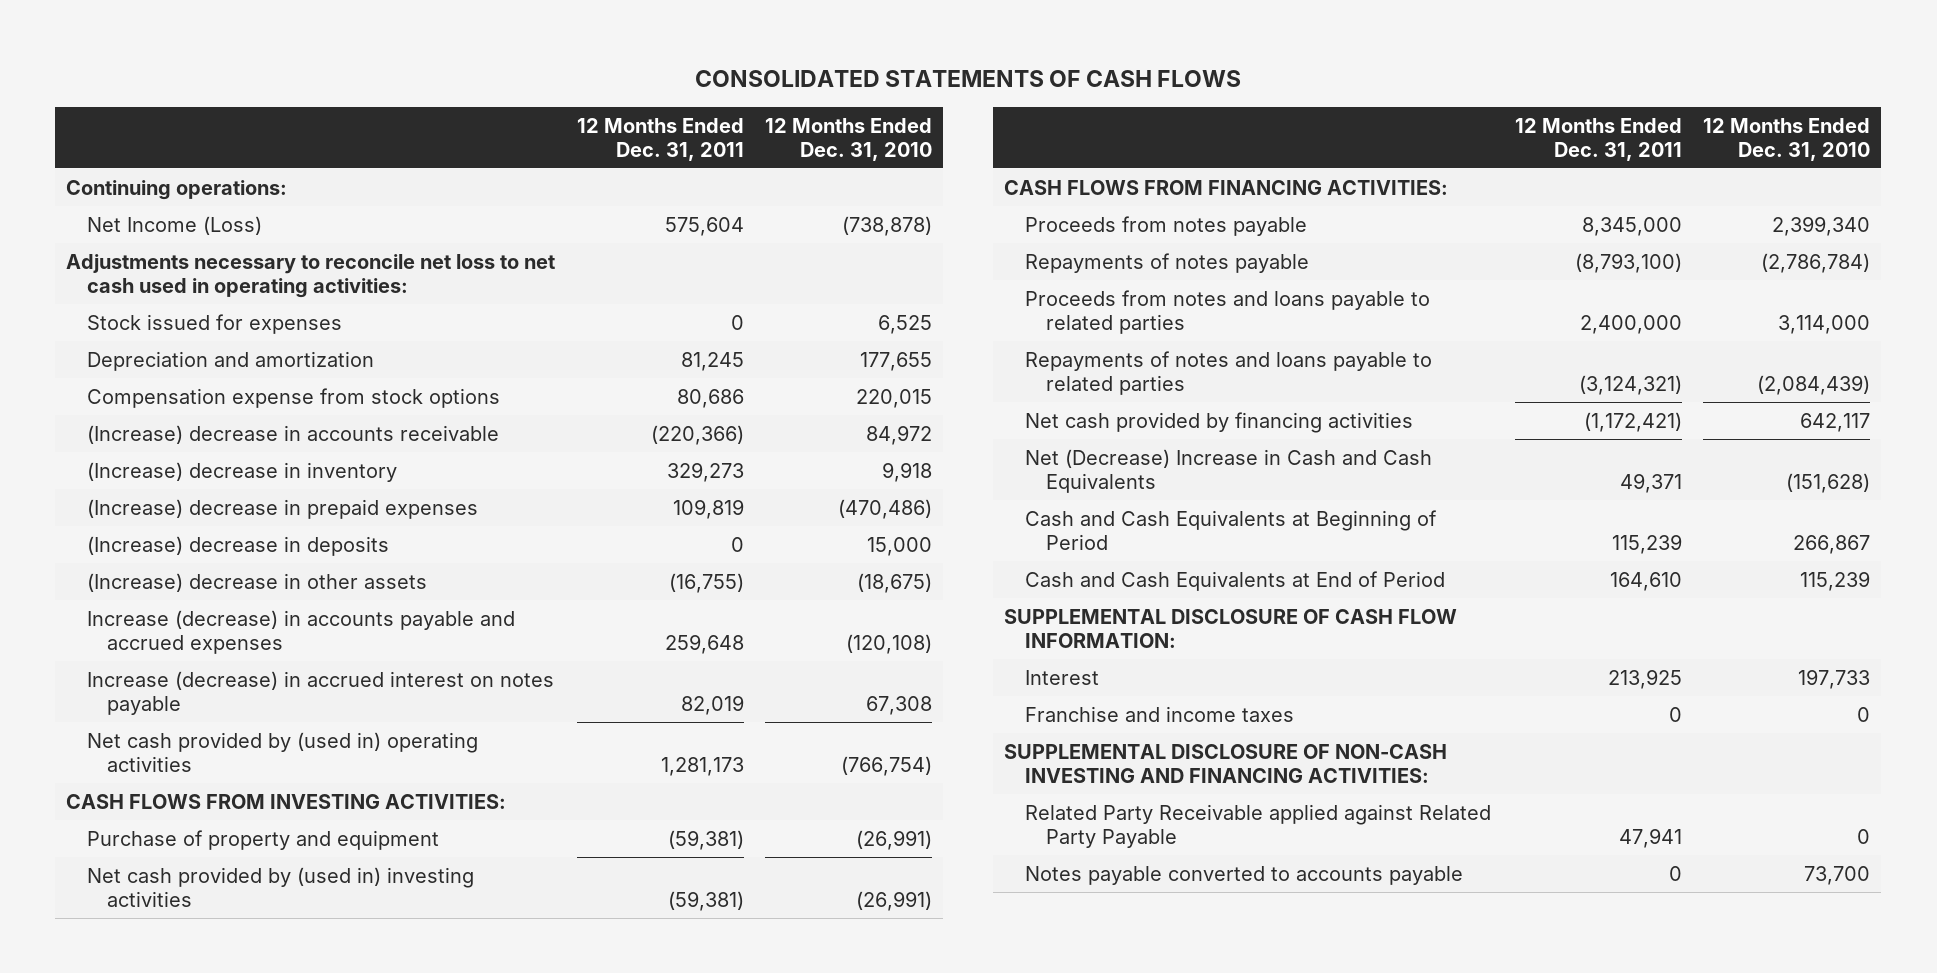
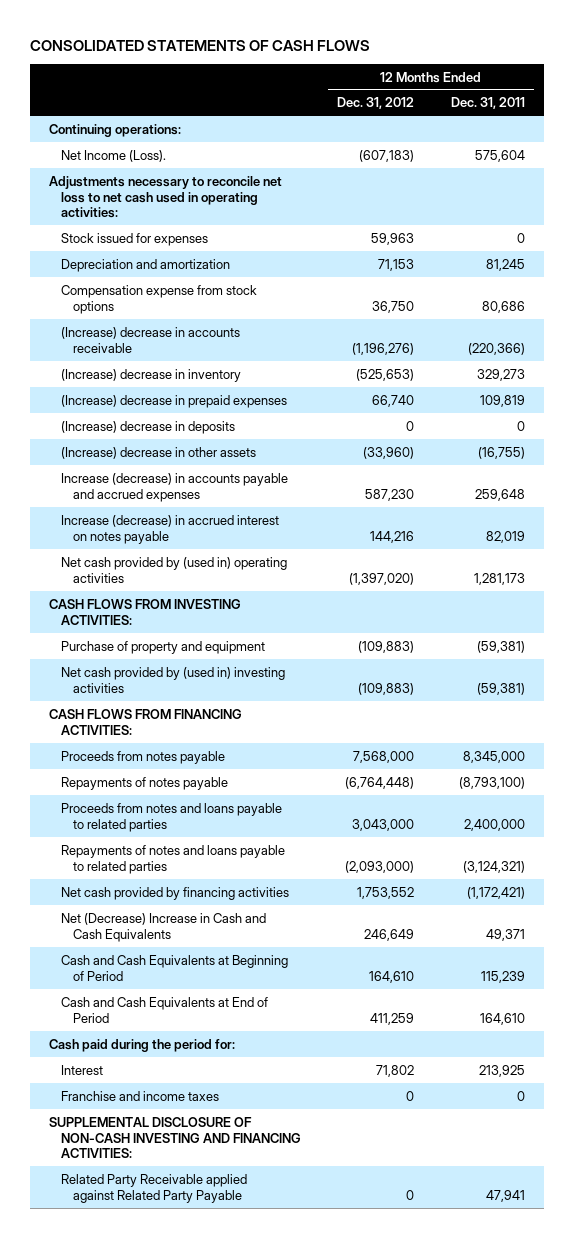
- | 12 Months Ended Dec. 31, 2011 | 12 Months Ended Dec. 31, 2010
+ | 12 Months Ended Dec. 31, 2012 | 12 Months Ended Dec. 31, 2011
- Net Income (Loss) | 575,604 | (738,878)
+ Net Income (Loss). | (607,183) | 575,604
- SUPPLEMENTAL DISCLOSURE OF CASH FLOW INFORMATION:
+ Cash paid during the period for:
- Notes payable converted to accounts payable | 0 | 73,700

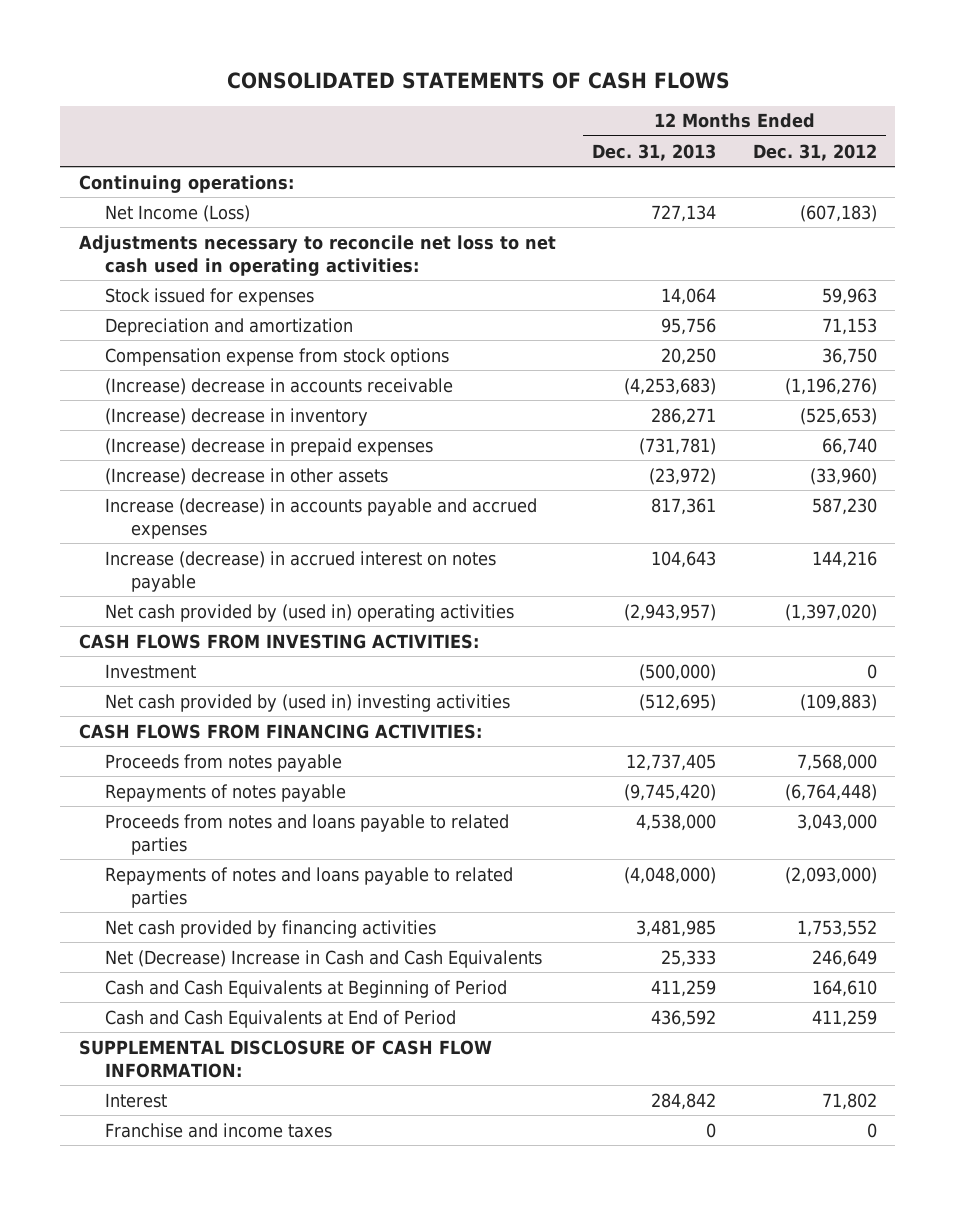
- | 12 Months Ended Dec. 31, 2012 | 12 Months Ended Dec. 31, 2011
+ | 12 Months Ended Dec. 31, 2013 | 12 Months Ended Dec. 31, 2012
- Net Income (Loss). | (607,183) | 575,604
+ Net Income (Loss) | 727,134 | (607,183)
- (Increase) decrease in deposits | 0 | 0
- Purchase of property and equipment | (109,883) | (59,381)
+ Investment | (500,000) | 0
- Cash paid during the period for:
+ SUPPLEMENTAL DISCLOSURE OF CASH FLOW INFORMATION:
- SUPPLEMENTAL DISCLOSURE OF NON-CASH INVESTING AND FINANCING ACTIVITIES:
- Related Party Receivable applied against Related Party Payable | 0 | 47,941

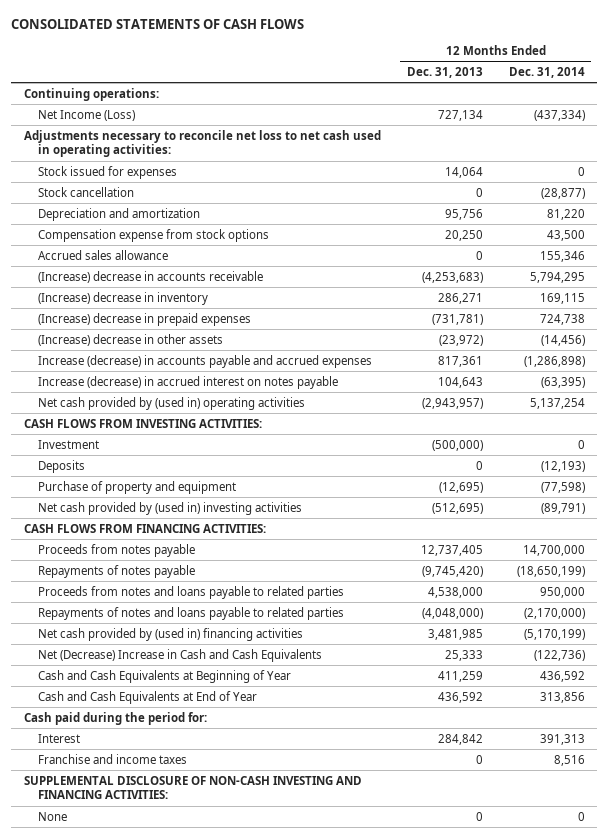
- | 12 Months Ended Dec. 31, 2013 | 12 Months Ended Dec. 31, 2012
+ | 12 Months Ended Dec. 31, 2013 | 12 Months Ended Dec. 31, 2014
+ Stock cancellation | 0 | (28,877)
+ Accrued sales allowance | 0 | 155,346
+ Deposits | 0 | (12,193)
+ Purchase of property and equipment | (12,695) | (77,598)
- Net cash provided by financing activities | 3,481,985 | 1,753,552
+ Net cash provided by (used in) financing activities | 3,481,985 | (5,170,199)
- Cash and Cash Equivalents at Beginning of Period | 411,259 | 164,610
- Cash and Cash Equivalents at End of Period | 436,592 | 411,259
- SUPPLEMENTAL DISCLOSURE OF CASH FLOW INFORMATION:
+ Cash and Cash Equivalents at Beginning of Year | 411,259 | 436,592
+ Cash and Cash Equivalents at End of Year | 436,592 | 313,856
+ Cash paid during the period for:
+ SUPPLEMENTAL DISCLOSURE OF NON-CASH INVESTING AND FINANCING ACTIVITIES:
+ None | 0 | 0

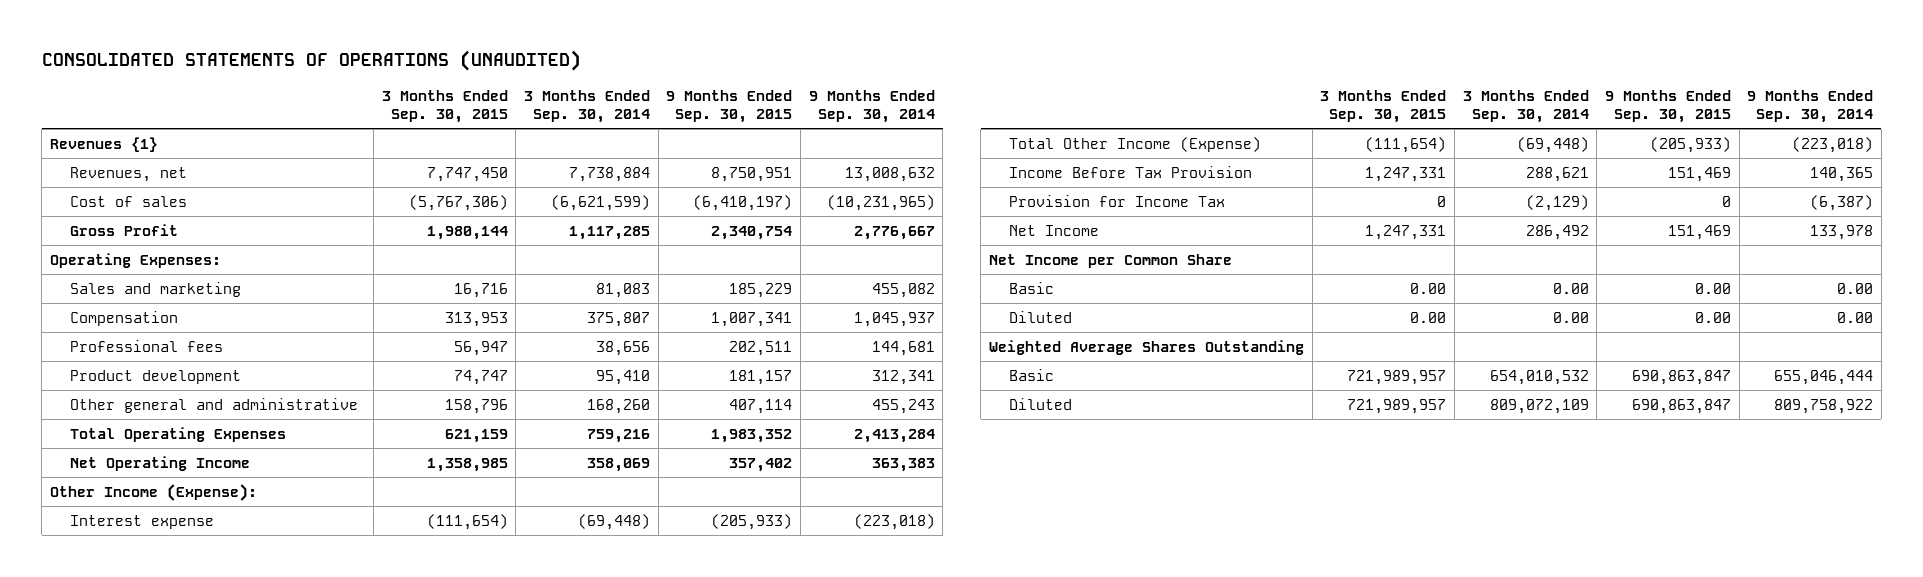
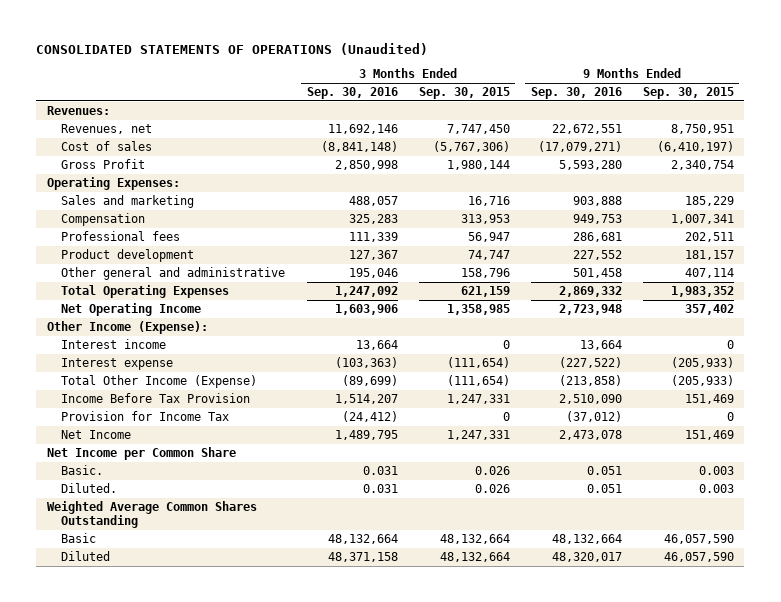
- CONSOLIDATED STATEMENTS OF OPERATIONS (UNAUDITED)
+ CONSOLIDATED STATEMENTS OF OPERATIONS (Unaudited)
- | 3 Months Ended Sep. 30, 2015 | 3 Months Ended Sep. 30, 2014 | 9 Months Ended Sep. 30, 2015 | 9 Months Ended Sep. 30, 2014
+ | 3 Months Ended Sep. 30, 2016 | 3 Months Ended Sep. 30, 2015 | 9 Months Ended Sep. 30, 2016 | 9 Months Ended Sep. 30, 2015
- Revenues {1}
+ Revenues:
+ Interest income | 13,664 | 0 | 13,664 | 0
- Basic | 0.00 | 0.00 | 0.00 | 0.00
- Diluted | 0.00 | 0.00 | 0.00 | 0.00
- Weighted Average Shares Outstanding
- Basic | 721,989,957 | 654,010,532 | 690,863,847 | 655,046,444
- Diluted | 721,989,957 | 809,072,109 | 690,863,847 | 809,758,922
+ Basic. | 0.031 | 0.026 | 0.051 | 0.003
+ Diluted. | 0.031 | 0.026 | 0.051 | 0.003
+ Weighted Average Common Shares Outstanding
+ Basic | 48,132,664 | 48,132,664 | 48,132,664 | 46,057,590
+ Diluted | 48,371,158 | 48,132,664 | 48,320,017 | 46,057,590

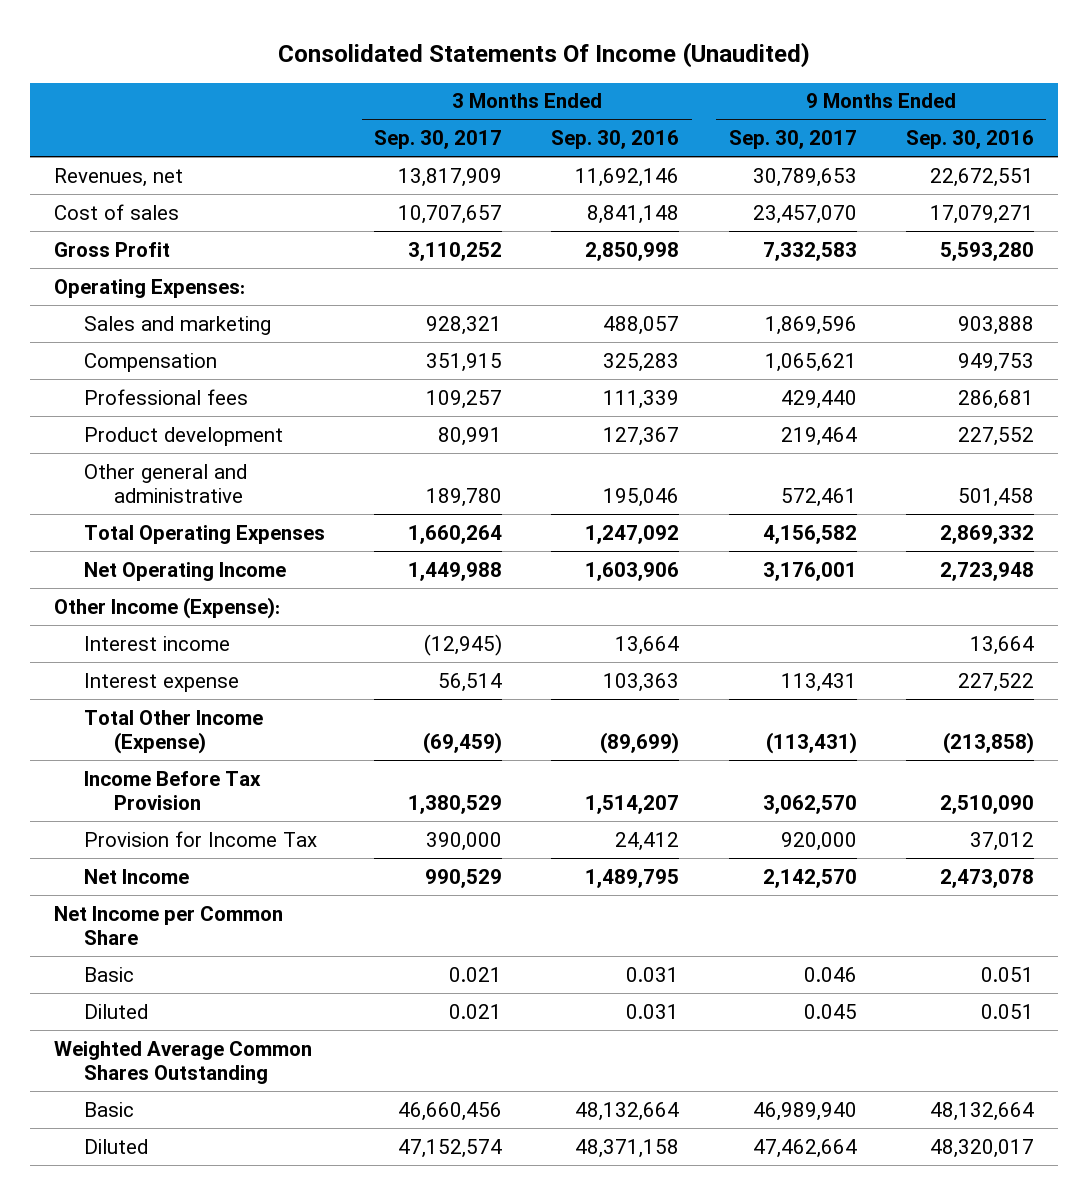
- CONSOLIDATED STATEMENTS OF OPERATIONS (Unaudited)
+ Consolidated Statements Of Income (Unaudited)
- | 3 Months Ended Sep. 30, 2016 | 3 Months Ended Sep. 30, 2015 | 9 Months Ended Sep. 30, 2016 | 9 Months Ended Sep. 30, 2015
+ | 3 Months Ended Sep. 30, 2017 | 3 Months Ended Sep. 30, 2016 | 9 Months Ended Sep. 30, 2017 | 9 Months Ended Sep. 30, 2016
- Revenues:
- Cost of sales | (8,841,148) | (5,767,306) | (17,079,271) | (6,410,197)
+ Cost of sales | 10,707,657 | 8,841,148 | 23,457,070 | 17,079,271
- Interest expense | (103,363) | (111,654) | (227,522) | (205,933)
+ Interest expense | 56,514 | 103,363 | 113,431 | 227,522
- Provision for Income Tax | (24,412) | 0 | (37,012) | 0
+ Provision for Income Tax | 390,000 | 24,412 | 920,000 | 37,012
- Basic. | 0.031 | 0.026 | 0.051 | 0.003
- Diluted. | 0.031 | 0.026 | 0.051 | 0.003
+ Basic | 0.021 | 0.031 | 0.046 | 0.051
+ Diluted | 0.021 | 0.031 | 0.045 | 0.051

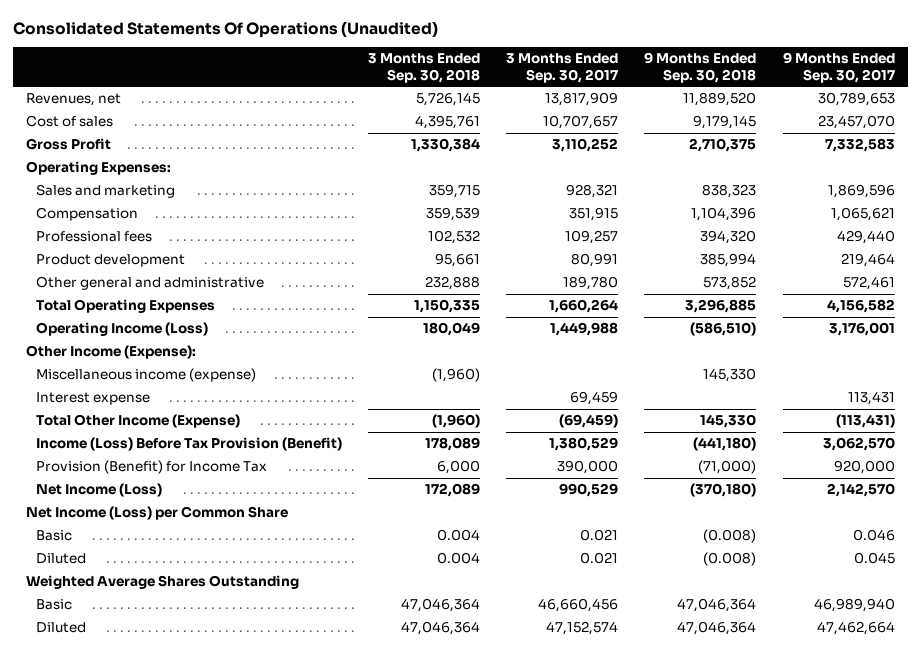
- Consolidated Statements Of Income (Unaudited)
+ Consolidated Statements Of Operations (Unaudited)
- | 3 Months Ended Sep. 30, 2017 | 3 Months Ended Sep. 30, 2016 | 9 Months Ended Sep. 30, 2017 | 9 Months Ended Sep. 30, 2016
+ | 3 Months Ended Sep. 30, 2018 | 3 Months Ended Sep. 30, 2017 | 9 Months Ended Sep. 30, 2018 | 9 Months Ended Sep. 30, 2017
- Net Operating Income | 1,449,988 | 1,603,906 | 3,176,001 | 2,723,948
+ Operating Income (Loss) | 180,049 | 1,449,988 | (586,510) | 3,176,001
- Interest income | (12,945) | 13,664 | | 13,664
- Interest expense | 56,514 | 103,363 | 113,431 | 227,522
+ Miscellaneous income (expense) | (1,960) | | 145,330 |
+ Interest expense | | 69,459 | | 113,431
- Income Before Tax Provision | 1,380,529 | 1,514,207 | 3,062,570 | 2,510,090
- Provision for Income Tax | 390,000 | 24,412 | 920,000 | 37,012
- Net Income | 990,529 | 1,489,795 | 2,142,570 | 2,473,078
- Net Income per Common Share
+ Income (Loss) Before Tax Provision (Benefit) | 178,089 | 1,380,529 | (441,180) | 3,062,570
+ Provision (Benefit) for Income Tax | 6,000 | 390,000 | (71,000) | 920,000
+ Net Income (Loss) | 172,089 | 990,529 | (370,180) | 2,142,570
+ Net Income (Loss) per Common Share
- Weighted Average Common Shares Outstanding
+ Weighted Average Shares Outstanding

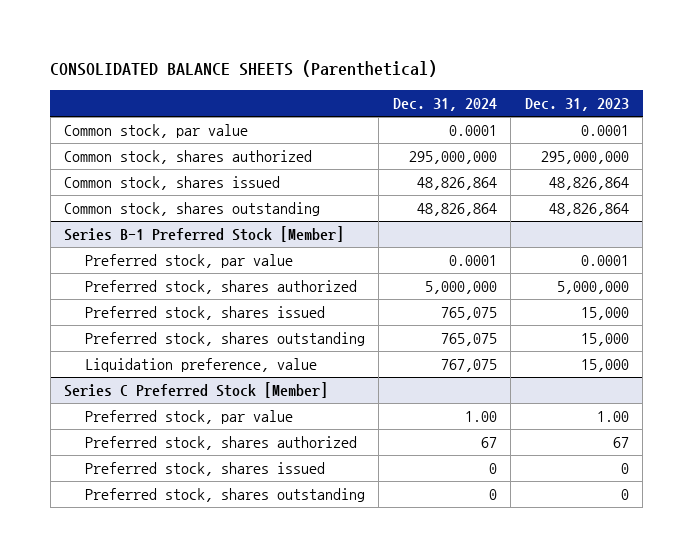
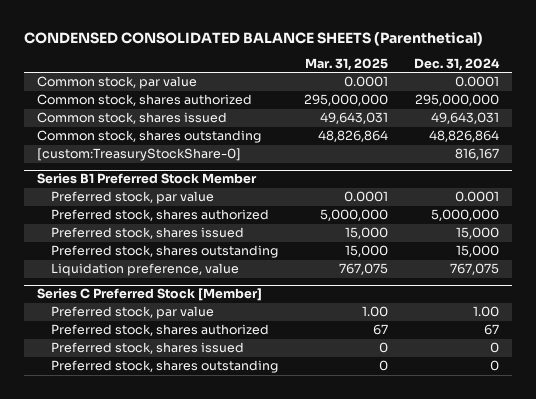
- CONSOLIDATED BALANCE SHEETS (Parenthetical)
+ CONDENSED CONSOLIDATED BALANCE SHEETS (Parenthetical)
- | Dec. 31, 2024 | Dec. 31, 2023
+ | Mar. 31, 2025 | Dec. 31, 2024
- Common stock, shares issued | 48,826,864 | 48,826,864
+ Common stock, shares issued | 49,643,031 | 49,643,031
- Series B-1 Preferred Stock [Member]
+ [custom:TreasuryStockShare-0] | | 816,167
+ Series B1 Preferred Stock Member
- Preferred stock, shares issued | 765,075 | 15,000
- Preferred stock, shares outstanding | 765,075 | 15,000
+ Preferred stock, shares issued | 15,000 | 15,000
+ Preferred stock, shares outstanding | 15,000 | 15,000

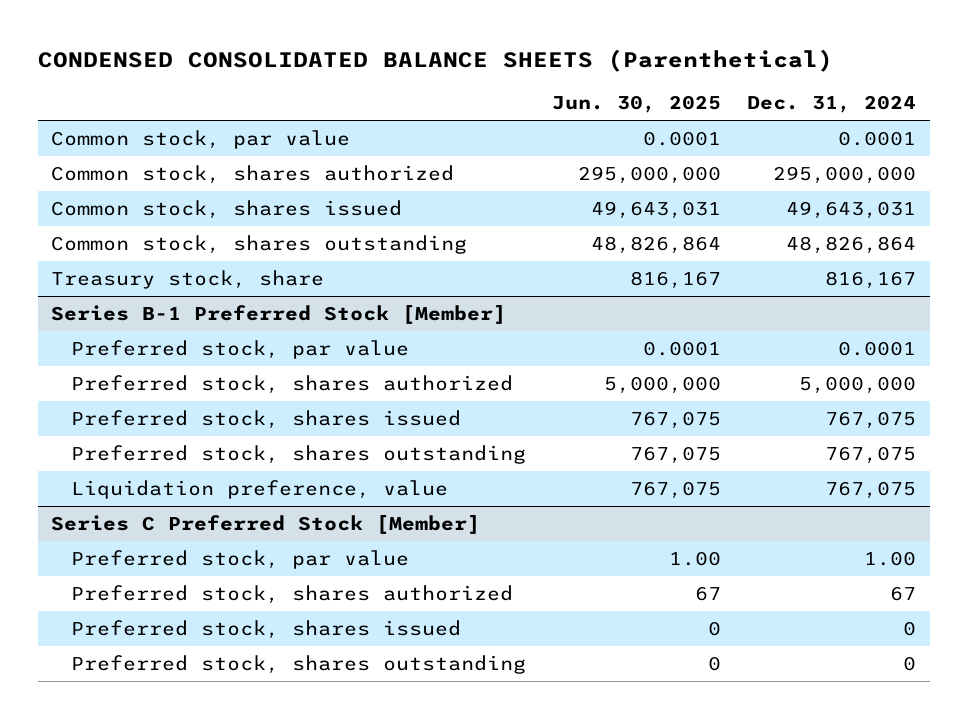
- | Mar. 31, 2025 | Dec. 31, 2024
+ | Jun. 30, 2025 | Dec. 31, 2024
- [custom:TreasuryStockShare-0] | | 816,167
- Series B1 Preferred Stock Member
+ Treasury stock, share | 816,167 | 816,167
+ Series B-1 Preferred Stock [Member]
- Preferred stock, shares issued | 15,000 | 15,000
- Preferred stock, shares outstanding | 15,000 | 15,000
+ Preferred stock, shares issued | 767,075 | 767,075
+ Preferred stock, shares outstanding | 767,075 | 767,075

